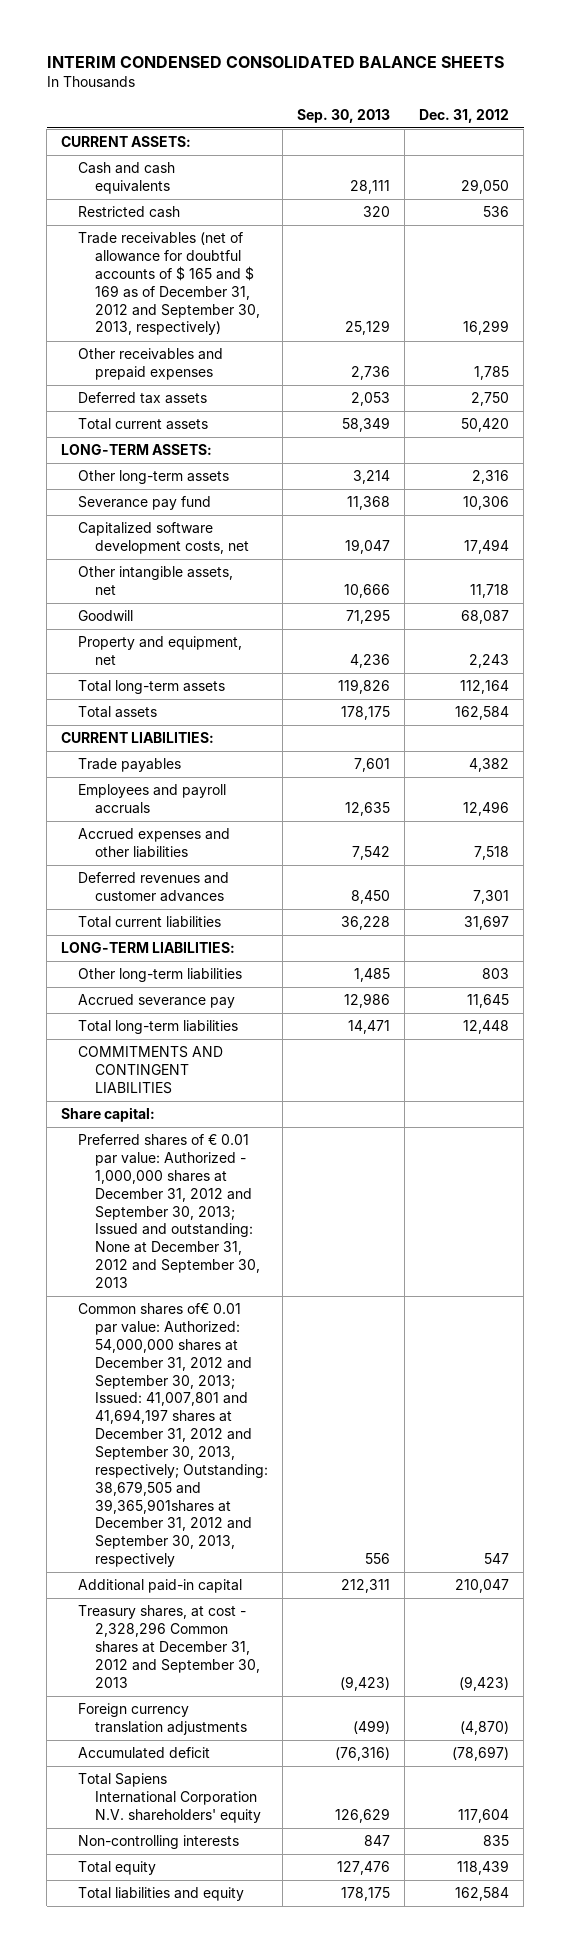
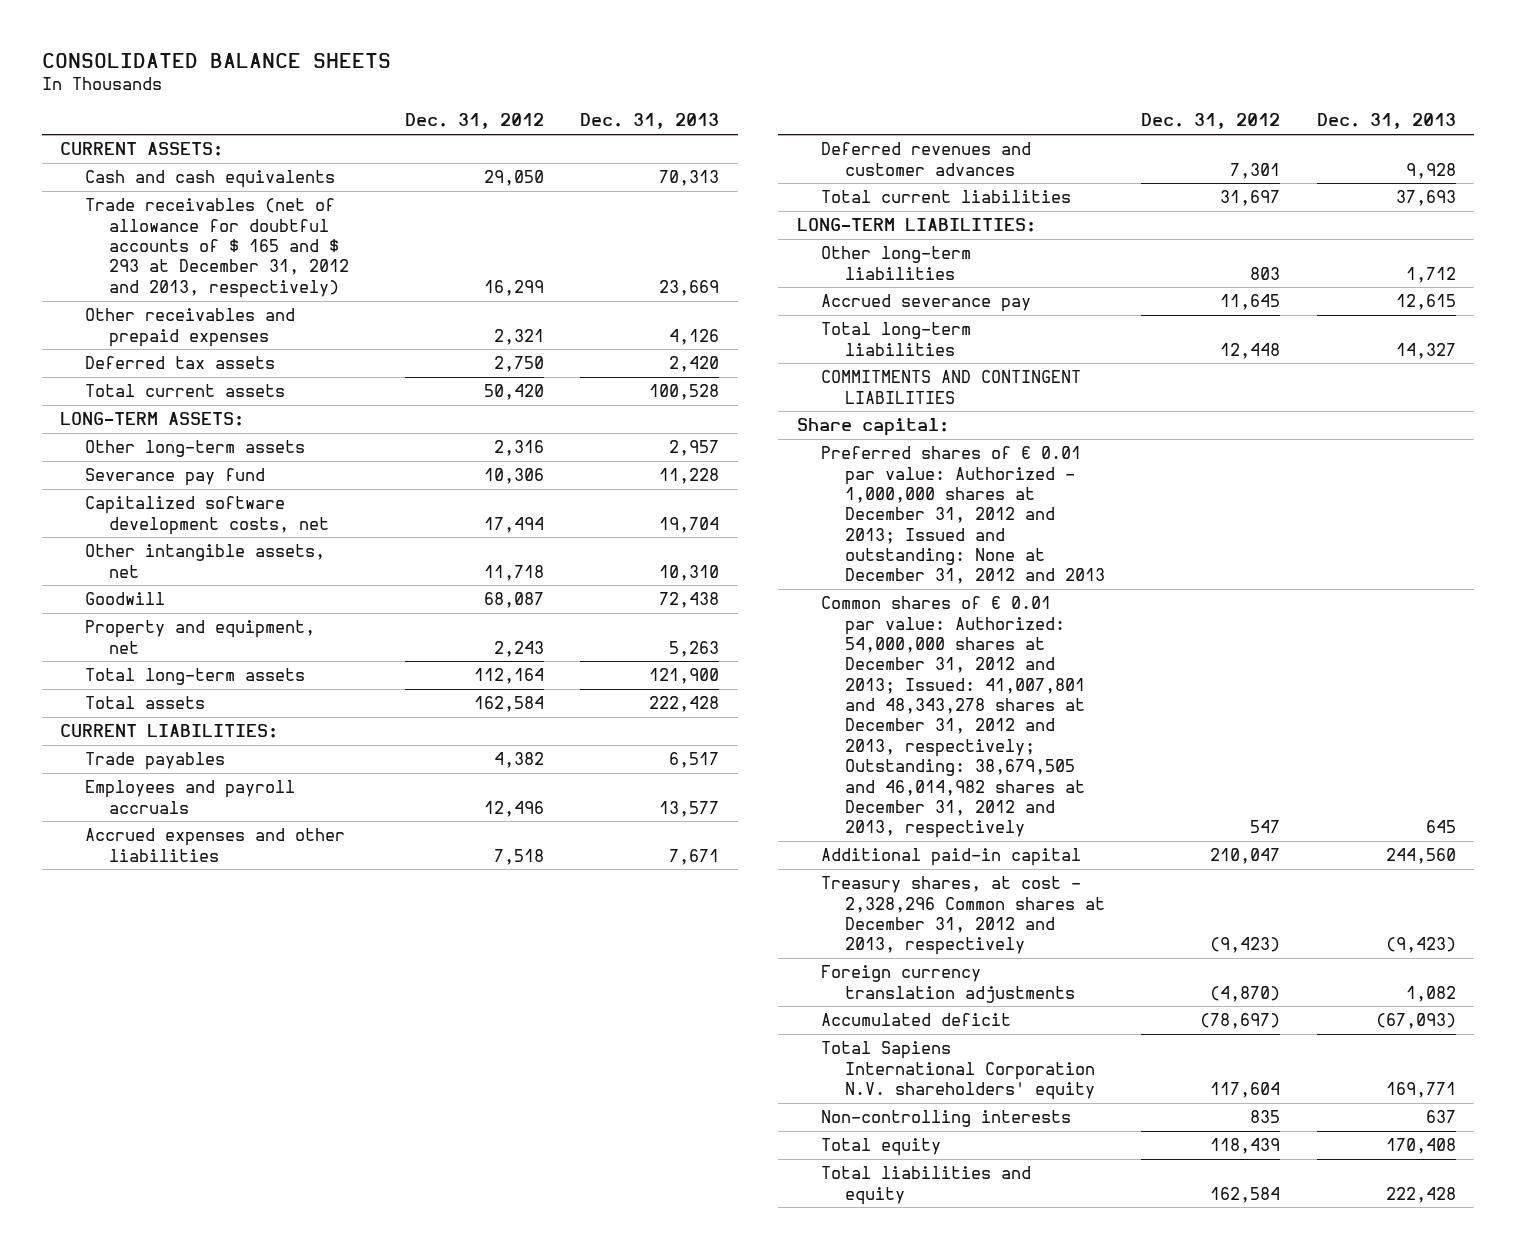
- INTERIM CONDENSED CONSOLIDATED BALANCE SHEETS
+ CONSOLIDATED BALANCE SHEETS
- | Sep. 30, 2013 | Dec. 31, 2012
+ | Dec. 31, 2012 | Dec. 31, 2013
- Restricted cash | 320 | 536
- Trade receivables (net of allowance for doubtful accounts of $ 165 and $ 169 as of December 31, 2012 and September 30, 2013, respectively) | 25,129 | 16,299
- Other receivables and prepaid expenses | 2,736 | 1,785
+ Trade receivables (net of allowance for doubtful accounts of $ 165 and $ 293 at December 31, 2012 and 2013, respectively) | 16,299 | 23,669
+ Other receivables and prepaid expenses | 2,321 | 4,126
- Preferred shares of € 0.01 par value: Authorized - 1,000,000 shares at December 31, 2012 and September 30, 2013; Issued and outstanding: None at December 31, 2012 and September 30, 2013
- Common shares of€ 0.01 par value: Authorized: 54,000,000 shares at December 31, 2012 and September 30, 2013; Issued: 41,007,801 and 41,694,197 shares at December 31, 2012 and September 30, 2013, respectively; Outstanding: 38,679,505 and 39,365,901shares at December 31, 2012 and September 30, 2013, respectively | 556 | 547
+ Preferred shares of € 0.01 par value: Authorized - 1,000,000 shares at December 31, 2012 and 2013; Issued and outstanding: None at December 31, 2012 and 2013
+ Common shares of € 0.01 par value: Authorized: 54,000,000 shares at December 31, 2012 and 2013; Issued: 41,007,801 and 48,343,278 shares at December 31, 2012 and 2013, respectively; Outstanding: 38,679,505 and 46,014,982 shares at December 31, 2012 and 2013, respectively | 547 | 645
- Treasury shares, at cost - 2,328,296 Common shares at December 31, 2012 and September 30, 2013 | (9,423) | (9,423)
+ Treasury shares, at cost - 2,328,296 Common shares at December 31, 2012 and 2013, respectively | (9,423) | (9,423)

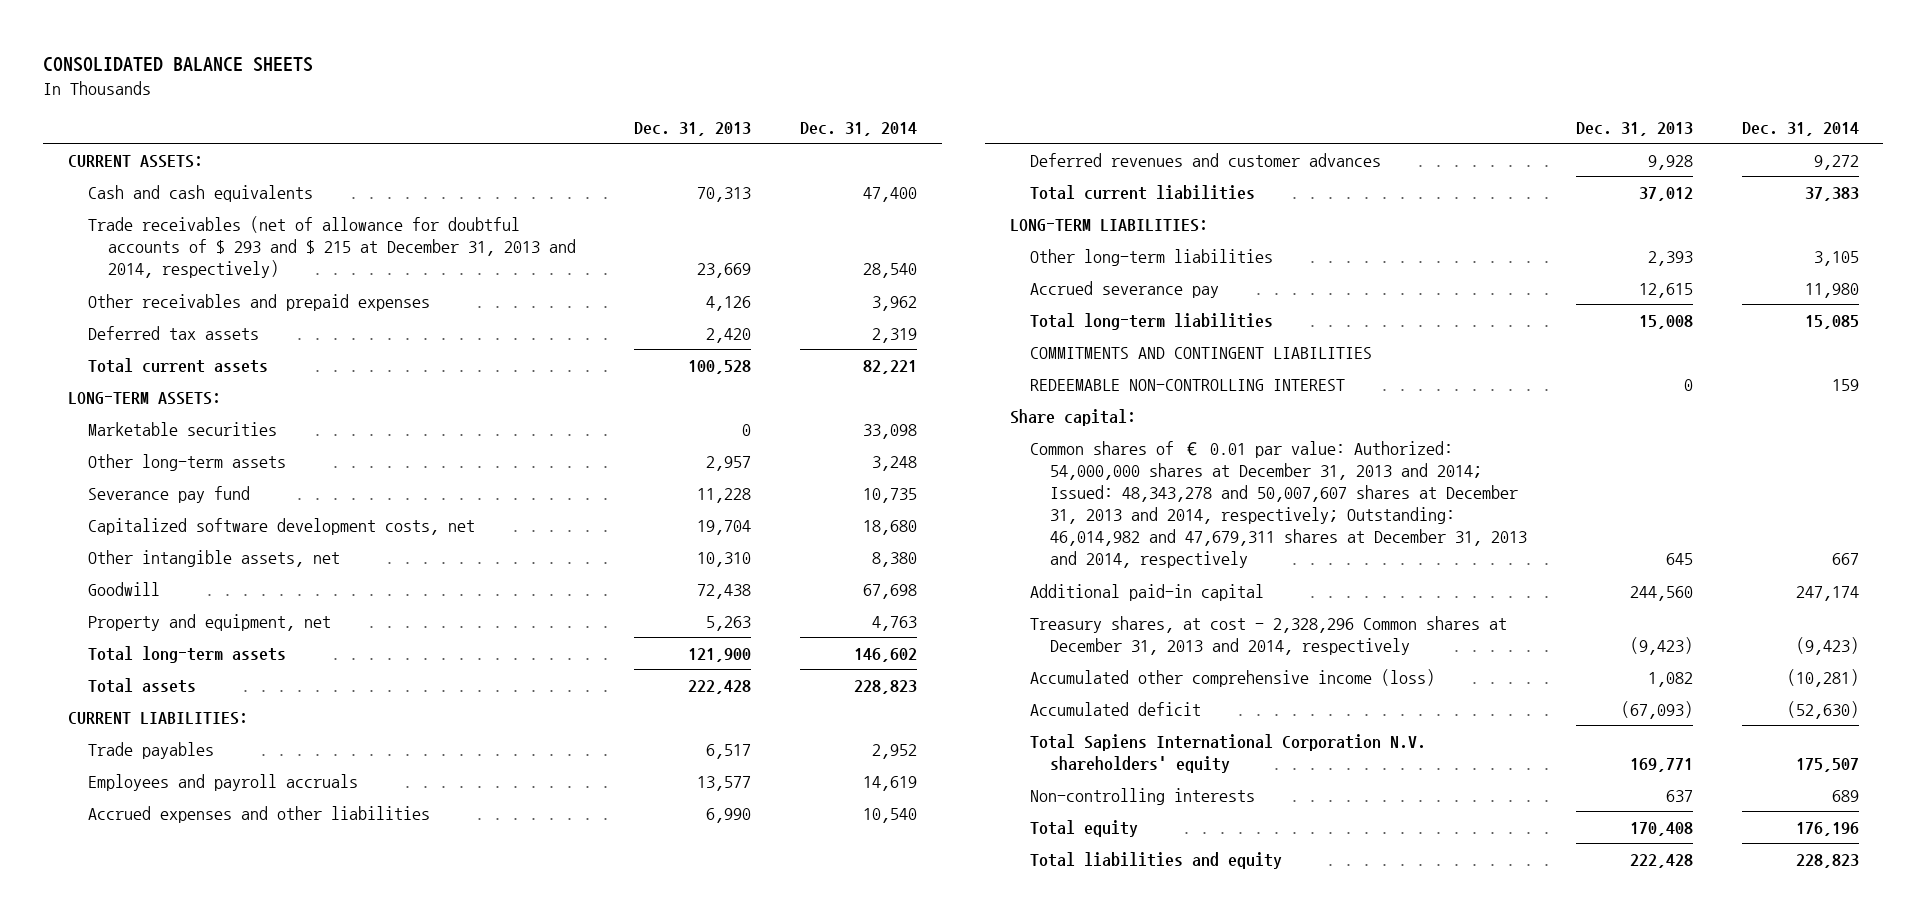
- | Dec. 31, 2012 | Dec. 31, 2013
+ | Dec. 31, 2013 | Dec. 31, 2014
- Trade receivables (net of allowance for doubtful accounts of $ 165 and $ 293 at December 31, 2012 and 2013, respectively) | 16,299 | 23,669
+ Trade receivables (net of allowance for doubtful accounts of $ 293 and $ 215 at December 31, 2013 and 2014, respectively) | 23,669 | 28,540
+ Marketable securities | 0 | 33,098
- Accrued expenses and other liabilities | 7,518 | 7,671
+ Accrued expenses and other liabilities | 6,990 | 10,540
- Total current liabilities | 31,697 | 37,693
+ Total current liabilities | 37,012 | 37,383
- Other long-term liabilities | 803 | 1,712
+ Other long-term liabilities | 2,393 | 3,105
- Total long-term liabilities | 12,448 | 14,327
+ Total long-term liabilities | 15,008 | 15,085
+ REDEEMABLE NON-CONTROLLING INTEREST | 0 | 159
- Preferred shares of € 0.01 par value: Authorized - 1,000,000 shares at December 31, 2012 and 2013; Issued and outstanding: None at December 31, 2012 and 2013
- Common shares of € 0.01 par value: Authorized: 54,000,000 shares at December 31, 2012 and 2013; Issued: 41,007,801 and 48,343,278 shares at December 31, 2012 and 2013, respectively; Outstanding: 38,679,505 and 46,014,982 shares at December 31, 2012 and 2013, respectively | 547 | 645
+ Common shares of € 0.01 par value: Authorized: 54,000,000 shares at December 31, 2013 and 2014; Issued: 48,343,278 and 50,007,607 shares at December 31, 2013 and 2014, respectively; Outstanding: 46,014,982 and 47,679,311 shares at December 31, 2013 and 2014, respectively | 645 | 667
- Treasury shares, at cost - 2,328,296 Common shares at December 31, 2012 and 2013, respectively | (9,423) | (9,423)
- Foreign currency translation adjustments | (4,870) | 1,082
+ Treasury shares, at cost - 2,328,296 Common shares at December 31, 2013 and 2014, respectively | (9,423) | (9,423)
+ Accumulated other comprehensive income (loss) | 1,082 | (10,281)

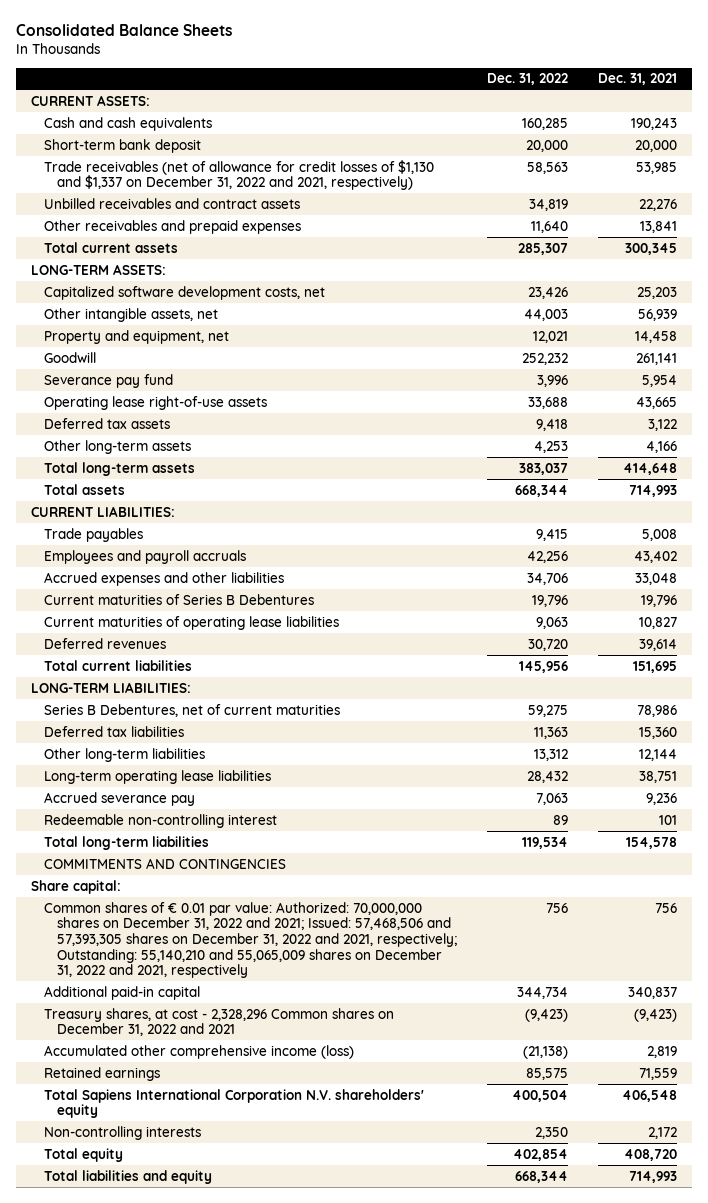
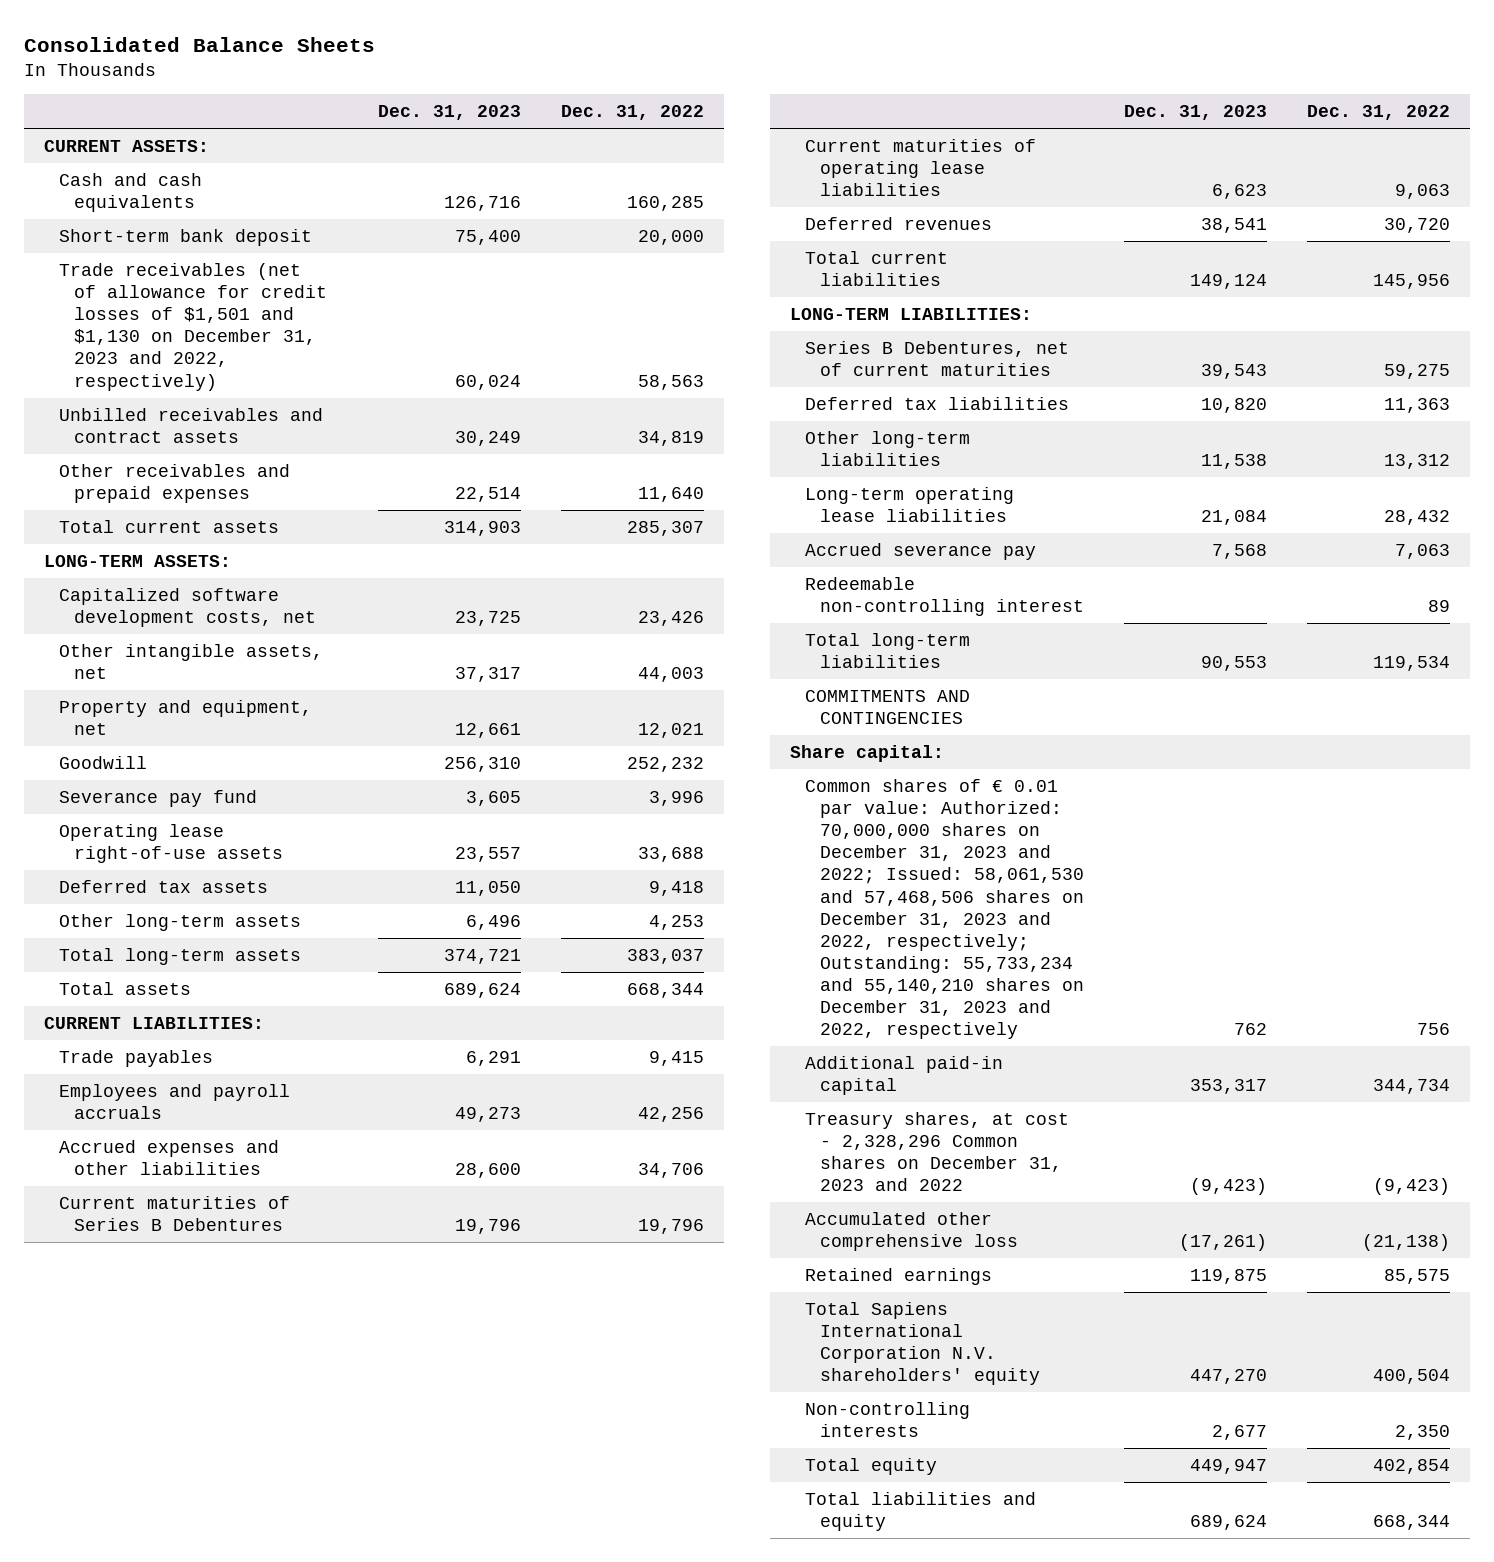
- | Dec. 31, 2022 | Dec. 31, 2021
+ | Dec. 31, 2023 | Dec. 31, 2022
- Trade receivables (net of allowance for credit losses of $1,130 and $1,337 on December 31, 2022 and 2021, respectively) | 58,563 | 53,985
+ Trade receivables (net of allowance for credit losses of $1,501 and $1,130 on December 31, 2023 and 2022, respectively) | 60,024 | 58,563
- Common shares of € 0.01 par value: Authorized: 70,000,000 shares on December 31, 2022 and 2021; Issued: 57,468,506 and 57,393,305 shares on December 31, 2022 and 2021, respectively; Outstanding: 55,140,210 and 55,065,009 shares on December 31, 2022 and 2021, respectively | 756 | 756
+ Common shares of € 0.01 par value: Authorized: 70,000,000 shares on December 31, 2023 and 2022; Issued: 58,061,530 and 57,468,506 shares on December 31, 2023 and 2022, respectively; Outstanding: 55,733,234 and 55,140,210 shares on December 31, 2023 and 2022, respectively | 762 | 756
- Treasury shares, at cost - 2,328,296 Common shares on December 31, 2022 and 2021 | (9,423) | (9,423)
- Accumulated other comprehensive income (loss) | (21,138) | 2,819
+ Treasury shares, at cost - 2,328,296 Common shares on December 31, 2023 and 2022 | (9,423) | (9,423)
+ Accumulated other comprehensive loss | (17,261) | (21,138)

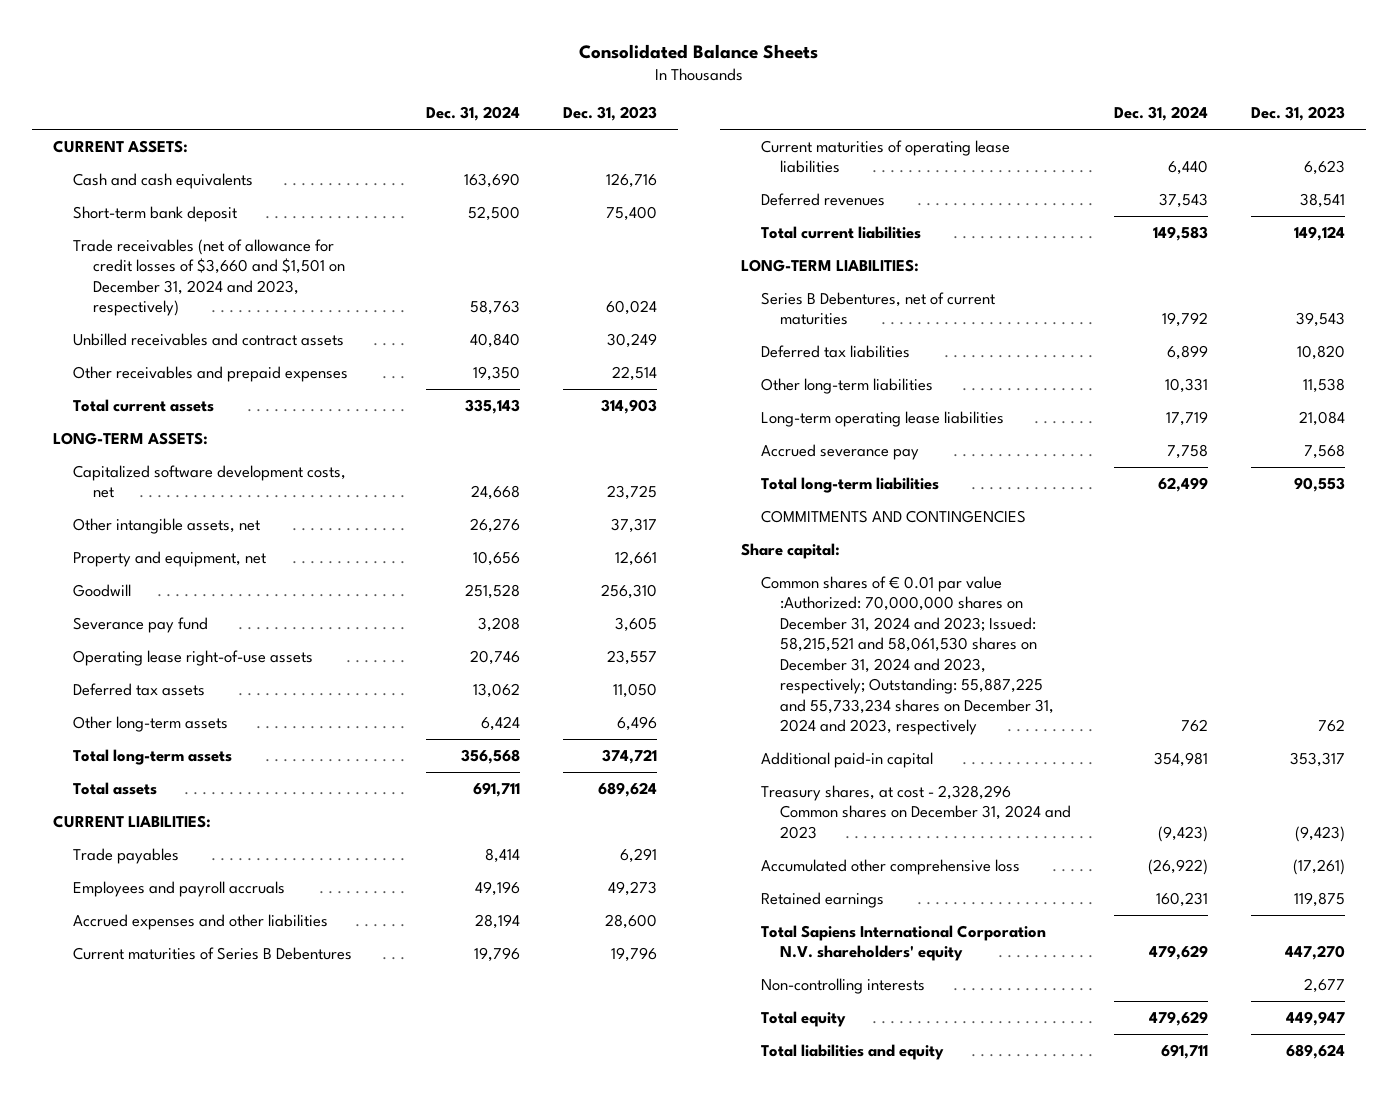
- | Dec. 31, 2023 | Dec. 31, 2022
+ | Dec. 31, 2024 | Dec. 31, 2023
- Trade receivables (net of allowance for credit losses of $1,501 and $1,130 on December 31, 2023 and 2022, respectively) | 60,024 | 58,563
+ Trade receivables (net of allowance for credit losses of $3,660 and $1,501 on December 31, 2024 and 2023, respectively) | 58,763 | 60,024
- Redeemable non-controlling interest | | 89
- Common shares of € 0.01 par value: Authorized: 70,000,000 shares on December 31, 2023 and 2022; Issued: 58,061,530 and 57,468,506 shares on December 31, 2023 and 2022, respectively; Outstanding: 55,733,234 and 55,140,210 shares on December 31, 2023 and 2022, respectively | 762 | 756
+ Common shares of € 0.01 par value :Authorized: 70,000,000 shares on December 31, 2024 and 2023; Issued: 58,215,521 and 58,061,530 shares on December 31, 2024 and 2023, respectively; Outstanding: 55,887,225 and 55,733,234 shares on December 31, 2024 and 2023, respectively | 762 | 762
- Treasury shares, at cost - 2,328,296 Common shares on December 31, 2023 and 2022 | (9,423) | (9,423)
+ Treasury shares, at cost - 2,328,296 Common shares on December 31, 2024 and 2023 | (9,423) | (9,423)

